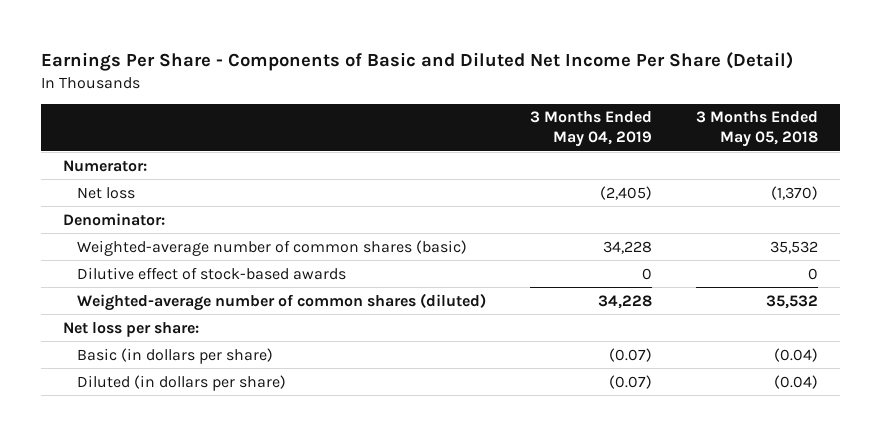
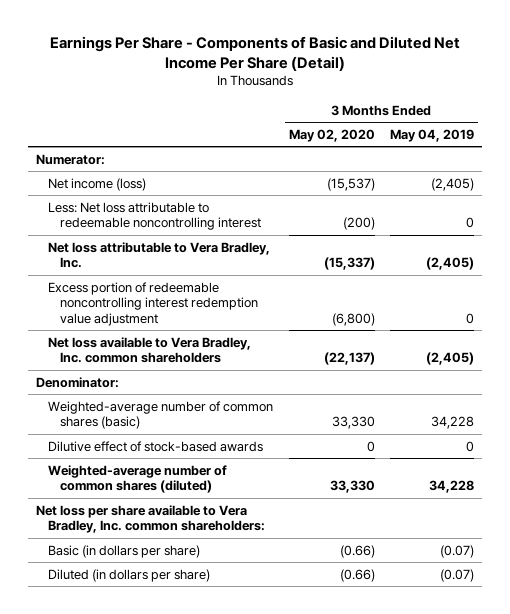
- | 3 Months Ended May 04, 2019 | 3 Months Ended May 05, 2018
+ | 3 Months Ended May 02, 2020 | 3 Months Ended May 04, 2019
- Net loss | (2,405) | (1,370)
+ Net income (loss) | (15,537) | (2,405)
+ Less: Net loss attributable to redeemable noncontrolling interest | (200) | 0
+ Net loss attributable to Vera Bradley, Inc. | (15,337) | (2,405)
+ Excess portion of redeemable noncontrolling interest redemption value adjustment | (6,800) | 0
+ Net loss available to Vera Bradley, Inc. common shareholders | (22,137) | (2,405)
- Net loss per share:
+ Net loss per share available to Vera Bradley, Inc. common shareholders:

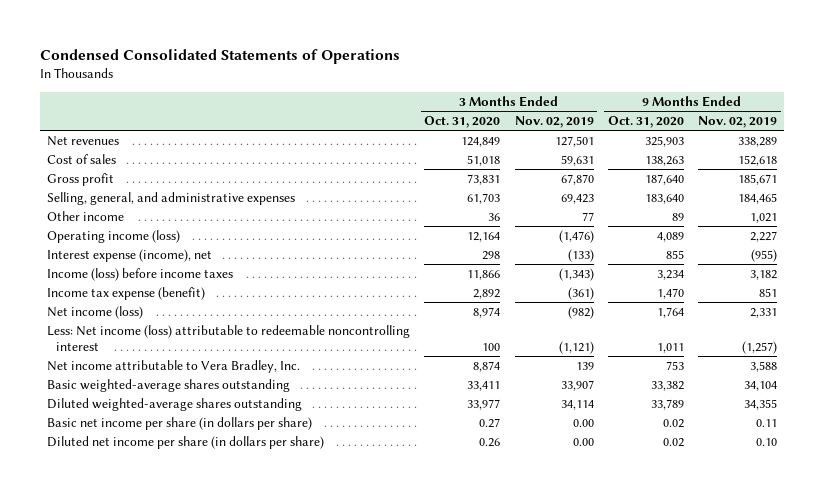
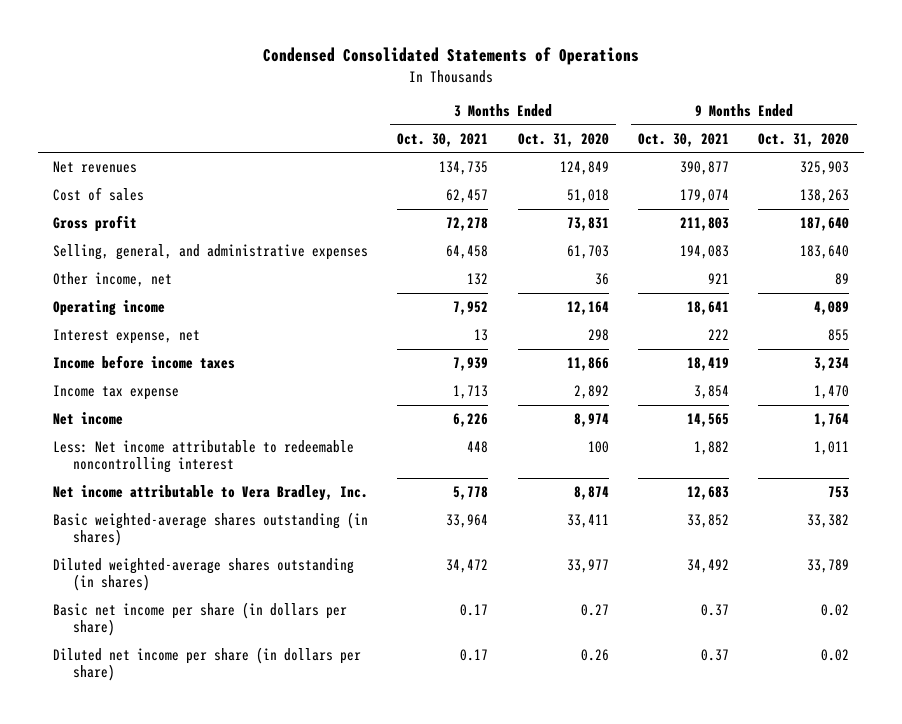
- | 3 Months Ended Oct. 31, 2020 | 3 Months Ended Nov. 02, 2019 | 9 Months Ended Oct. 31, 2020 | 9 Months Ended Nov. 02, 2019
+ | 3 Months Ended Oct. 30, 2021 | 3 Months Ended Oct. 31, 2020 | 9 Months Ended Oct. 30, 2021 | 9 Months Ended Oct. 31, 2020
- Other income | 36 | 77 | 89 | 1,021
- Operating income (loss) | 12,164 | (1,476) | 4,089 | 2,227
- Interest expense (income), net | 298 | (133) | 855 | (955)
- Income (loss) before income taxes | 11,866 | (1,343) | 3,234 | 3,182
- Income tax expense (benefit) | 2,892 | (361) | 1,470 | 851
- Net income (loss) | 8,974 | (982) | 1,764 | 2,331
- Less: Net income (loss) attributable to redeemable noncontrolling interest | 100 | (1,121) | 1,011 | (1,257)
+ Other income, net | 132 | 36 | 921 | 89
+ Operating income | 7,952 | 12,164 | 18,641 | 4,089
+ Interest expense, net | 13 | 298 | 222 | 855
+ Income before income taxes | 7,939 | 11,866 | 18,419 | 3,234
+ Income tax expense | 1,713 | 2,892 | 3,854 | 1,470
+ Net income | 6,226 | 8,974 | 14,565 | 1,764
+ Less: Net income attributable to redeemable noncontrolling interest | 448 | 100 | 1,882 | 1,011
- Basic weighted-average shares outstanding | 33,411 | 33,907 | 33,382 | 34,104
- Diluted weighted-average shares outstanding | 33,977 | 34,114 | 33,789 | 34,355
+ Basic weighted-average shares outstanding (in shares) | 33,964 | 33,411 | 33,852 | 33,382
+ Diluted weighted-average shares outstanding (in shares) | 34,472 | 33,977 | 34,492 | 33,789

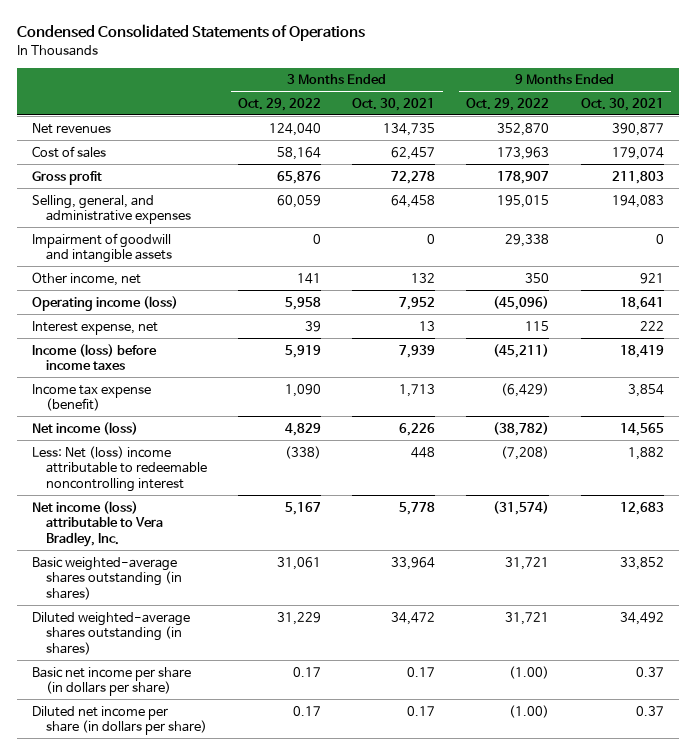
- | 3 Months Ended Oct. 30, 2021 | 3 Months Ended Oct. 31, 2020 | 9 Months Ended Oct. 30, 2021 | 9 Months Ended Oct. 31, 2020
+ | 3 Months Ended Oct. 29, 2022 | 3 Months Ended Oct. 30, 2021 | 9 Months Ended Oct. 29, 2022 | 9 Months Ended Oct. 30, 2021
+ Impairment of goodwill and intangible assets | 0 | 0 | 29,338 | 0
- Operating income | 7,952 | 12,164 | 18,641 | 4,089
+ Operating income (loss) | 5,958 | 7,952 | (45,096) | 18,641
- Income before income taxes | 7,939 | 11,866 | 18,419 | 3,234
- Income tax expense | 1,713 | 2,892 | 3,854 | 1,470
- Net income | 6,226 | 8,974 | 14,565 | 1,764
- Less: Net income attributable to redeemable noncontrolling interest | 448 | 100 | 1,882 | 1,011
- Net income attributable to Vera Bradley, Inc. | 5,778 | 8,874 | 12,683 | 753
+ Income (loss) before income taxes | 5,919 | 7,939 | (45,211) | 18,419
+ Income tax expense (benefit) | 1,090 | 1,713 | (6,429) | 3,854
+ Net income (loss) | 4,829 | 6,226 | (38,782) | 14,565
+ Less: Net (loss) income attributable to redeemable noncontrolling interest | (338) | 448 | (7,208) | 1,882
+ Net income (loss) attributable to Vera Bradley, Inc. | 5,167 | 5,778 | (31,574) | 12,683

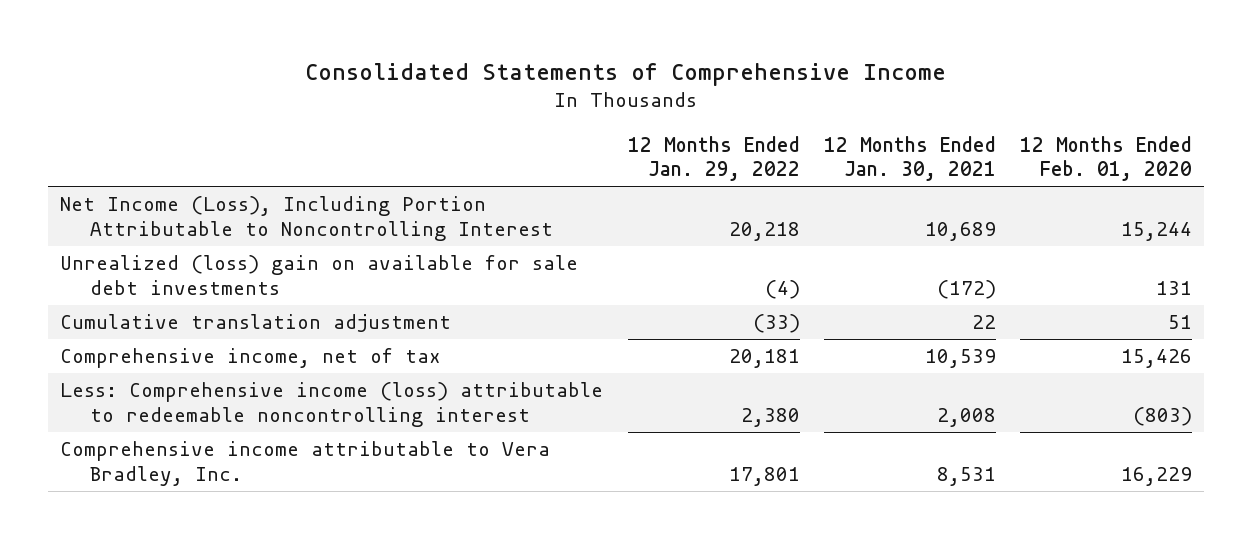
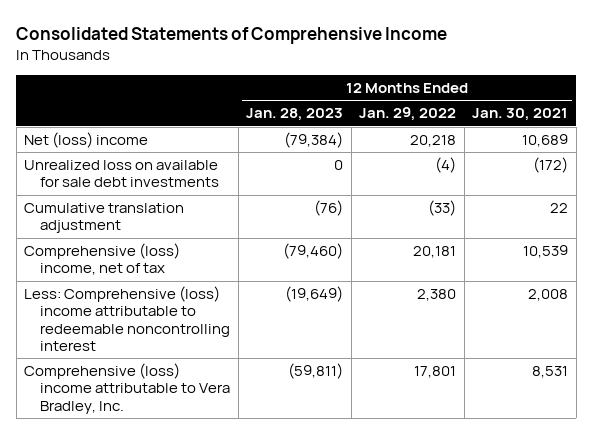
- | 12 Months Ended Jan. 29, 2022 | 12 Months Ended Jan. 30, 2021 | 12 Months Ended Feb. 01, 2020
+ | 12 Months Ended Jan. 28, 2023 | 12 Months Ended Jan. 29, 2022 | 12 Months Ended Jan. 30, 2021
- Net Income (Loss), Including Portion Attributable to Noncontrolling Interest | 20,218 | 10,689 | 15,244
- Unrealized (loss) gain on available for sale debt investments | (4) | (172) | 131
+ Net (loss) income | (79,384) | 20,218 | 10,689
+ Unrealized loss on available for sale debt investments | 0 | (4) | (172)
- Comprehensive income, net of tax | 20,181 | 10,539 | 15,426
- Less: Comprehensive income (loss) attributable to redeemable noncontrolling interest | 2,380 | 2,008 | (803)
- Comprehensive income attributable to Vera Bradley, Inc. | 17,801 | 8,531 | 16,229
+ Comprehensive (loss) income, net of tax | (79,460) | 20,181 | 10,539
+ Less: Comprehensive (loss) income attributable to redeemable noncontrolling interest | (19,649) | 2,380 | 2,008
+ Comprehensive (loss) income attributable to Vera Bradley, Inc. | (59,811) | 17,801 | 8,531

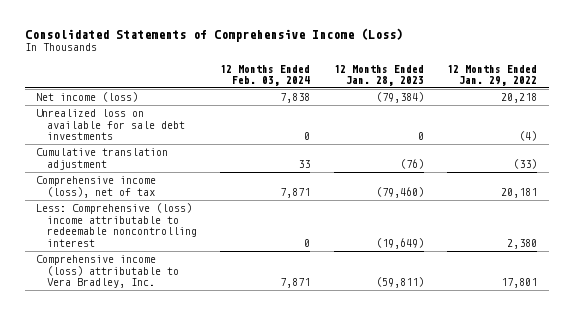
- Consolidated Statements of Comprehensive Income
+ Consolidated Statements of Comprehensive Income (Loss)
- | 12 Months Ended Jan. 28, 2023 | 12 Months Ended Jan. 29, 2022 | 12 Months Ended Jan. 30, 2021
+ | 12 Months Ended Feb. 03, 2024 | 12 Months Ended Jan. 28, 2023 | 12 Months Ended Jan. 29, 2022
- Net (loss) income | (79,384) | 20,218 | 10,689
+ Net income (loss) | 7,838 | (79,384) | 20,218
- Comprehensive (loss) income, net of tax | (79,460) | 20,181 | 10,539
+ Comprehensive income (loss), net of tax | 7,871 | (79,460) | 20,181
- Comprehensive (loss) income attributable to Vera Bradley, Inc. | (59,811) | 17,801 | 8,531
+ Comprehensive income (loss) attributable to Vera Bradley, Inc. | 7,871 | (59,811) | 17,801

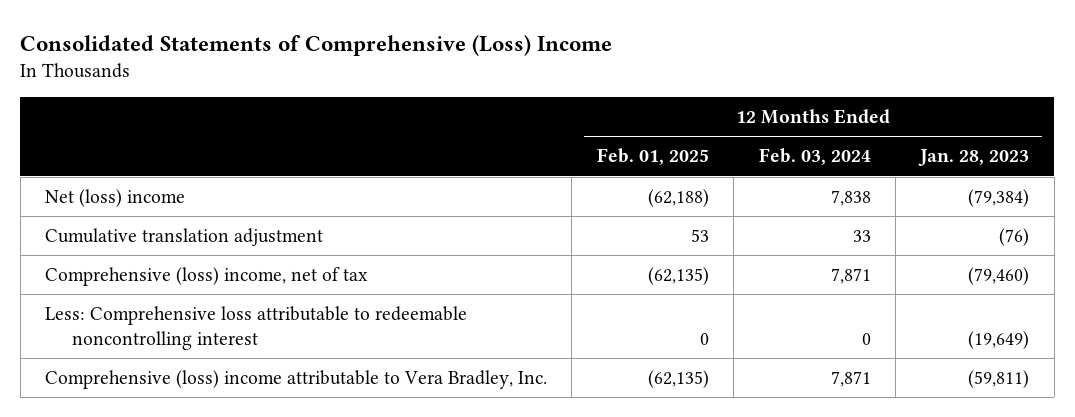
- Consolidated Statements of Comprehensive Income (Loss)
+ Consolidated Statements of Comprehensive (Loss) Income
- | 12 Months Ended Feb. 03, 2024 | 12 Months Ended Jan. 28, 2023 | 12 Months Ended Jan. 29, 2022
+ | 12 Months Ended Feb. 01, 2025 | 12 Months Ended Feb. 03, 2024 | 12 Months Ended Jan. 28, 2023
- Net income (loss) | 7,838 | (79,384) | 20,218
- Unrealized loss on available for sale debt investments | 0 | 0 | (4)
+ Net (loss) income | (62,188) | 7,838 | (79,384)
- Comprehensive income (loss), net of tax | 7,871 | (79,460) | 20,181
- Less: Comprehensive (loss) income attributable to redeemable noncontrolling interest | 0 | (19,649) | 2,380
- Comprehensive income (loss) attributable to Vera Bradley, Inc. | 7,871 | (59,811) | 17,801
+ Comprehensive (loss) income, net of tax | (62,135) | 7,871 | (79,460)
+ Less: Comprehensive loss attributable to redeemable noncontrolling interest | 0 | 0 | (19,649)
+ Comprehensive (loss) income attributable to Vera Bradley, Inc. | (62,135) | 7,871 | (59,811)

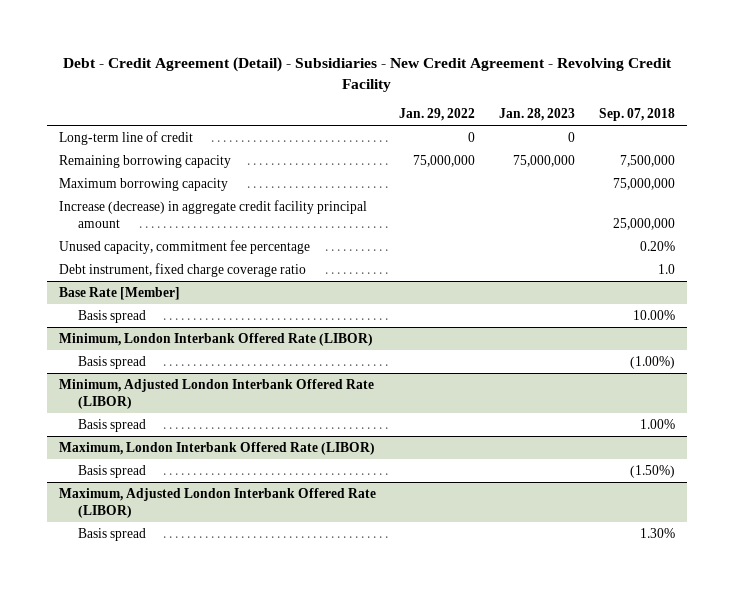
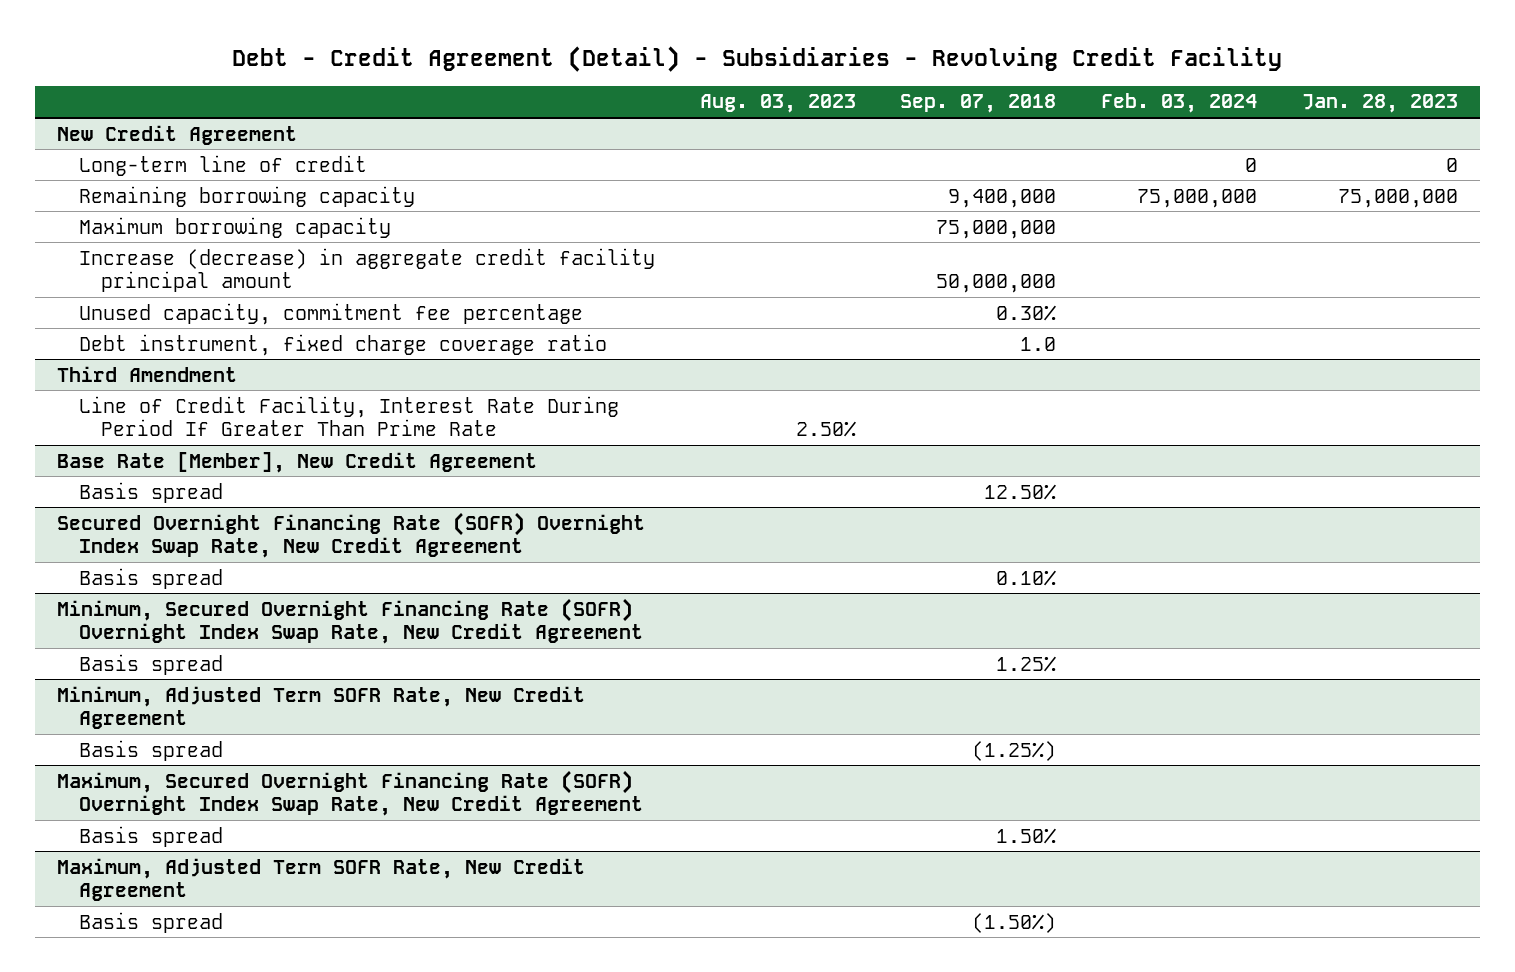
- Debt - Credit Agreement (Detail) - Subsidiaries - New Credit Agreement - Revolving Credit Facility
+ Debt - Credit Agreement (Detail) - Subsidiaries - Revolving Credit Facility
- | Jan. 29, 2022 | Jan. 28, 2023 | Sep. 07, 2018
+ | Aug. 03, 2023 | Sep. 07, 2018 | Feb. 03, 2024 | Jan. 28, 2023
+ New Credit Agreement
- Remaining borrowing capacity | 75,000,000 | 75,000,000 | 7,500,000
+ Remaining borrowing capacity | | 9,400,000 | 75,000,000 | 75,000,000
- Increase (decrease) in aggregate credit facility principal amount | | | 25,000,000
- Unused capacity, commitment fee percentage | | | 0.20%
+ Increase (decrease) in aggregate credit facility principal amount | | 50,000,000 | |
+ Unused capacity, commitment fee percentage | | 0.30% | |
- Base Rate [Member]
- Basis spread | | | 10.00%
- Minimum, London Interbank Offered Rate (LIBOR)
- Basis spread | | | (1.00%)
- Minimum, Adjusted London Interbank Offered Rate (LIBOR)
- Basis spread | | | 1.00%
- Maximum, London Interbank Offered Rate (LIBOR)
+ Third Amendment
+ Line of Credit Facility, Interest Rate During Period If Greater Than Prime Rate | 2.50% | | |
+ Base Rate [Member], New Credit Agreement
+ Basis spread | | 12.50% | |
+ Secured Overnight Financing Rate (SOFR) Overnight Index Swap Rate, New Credit Agreement
+ Basis spread | | 0.10% | |
+ Minimum, Secured Overnight Financing Rate (SOFR) Overnight Index Swap Rate, New Credit Agreement
+ Basis spread | | 1.25% | |
+ Minimum, Adjusted Term SOFR Rate, New Credit Agreement
+ Basis spread | | (1.25%) | |
+ Maximum, Secured Overnight Financing Rate (SOFR) Overnight Index Swap Rate, New Credit Agreement
+ Basis spread | | 1.50% | |
+ Maximum, Adjusted Term SOFR Rate, New Credit Agreement
- Maximum, Adjusted London Interbank Offered Rate (LIBOR)
- Basis spread | | | 1.30%

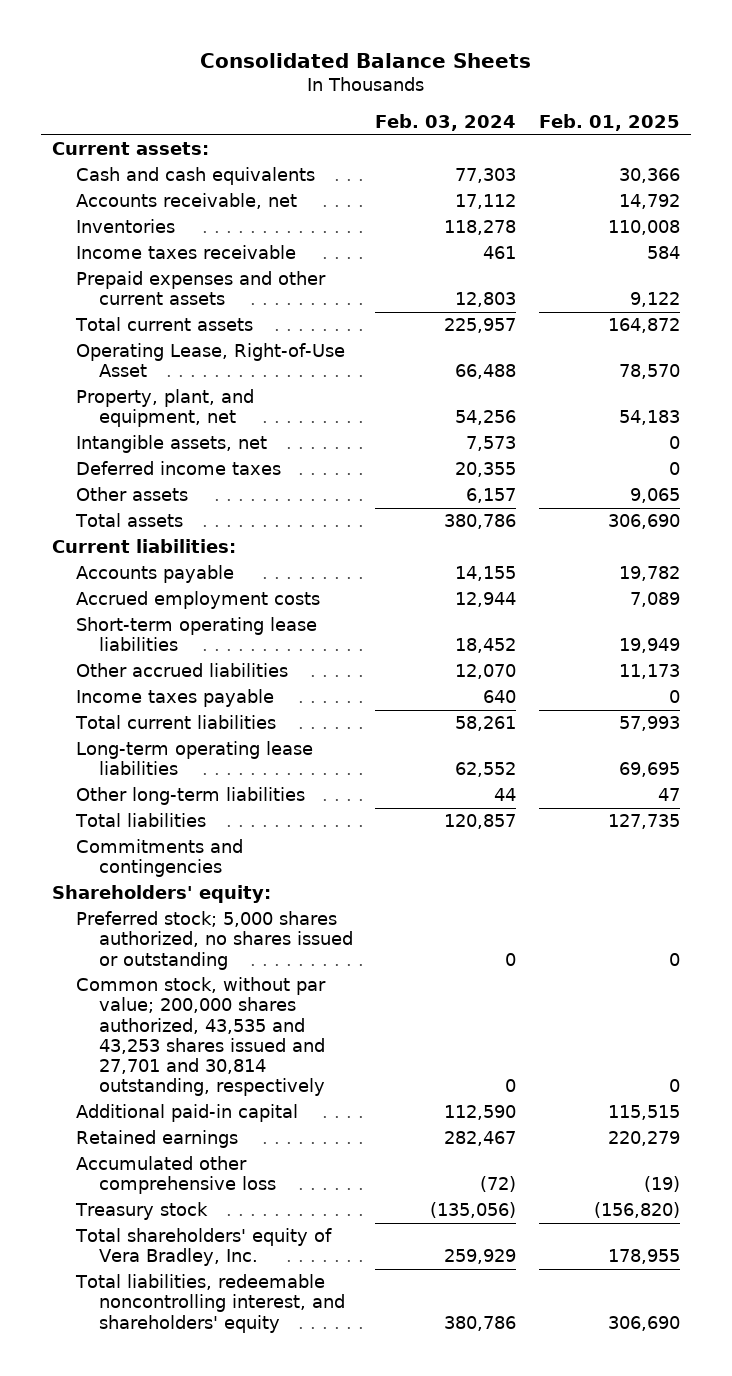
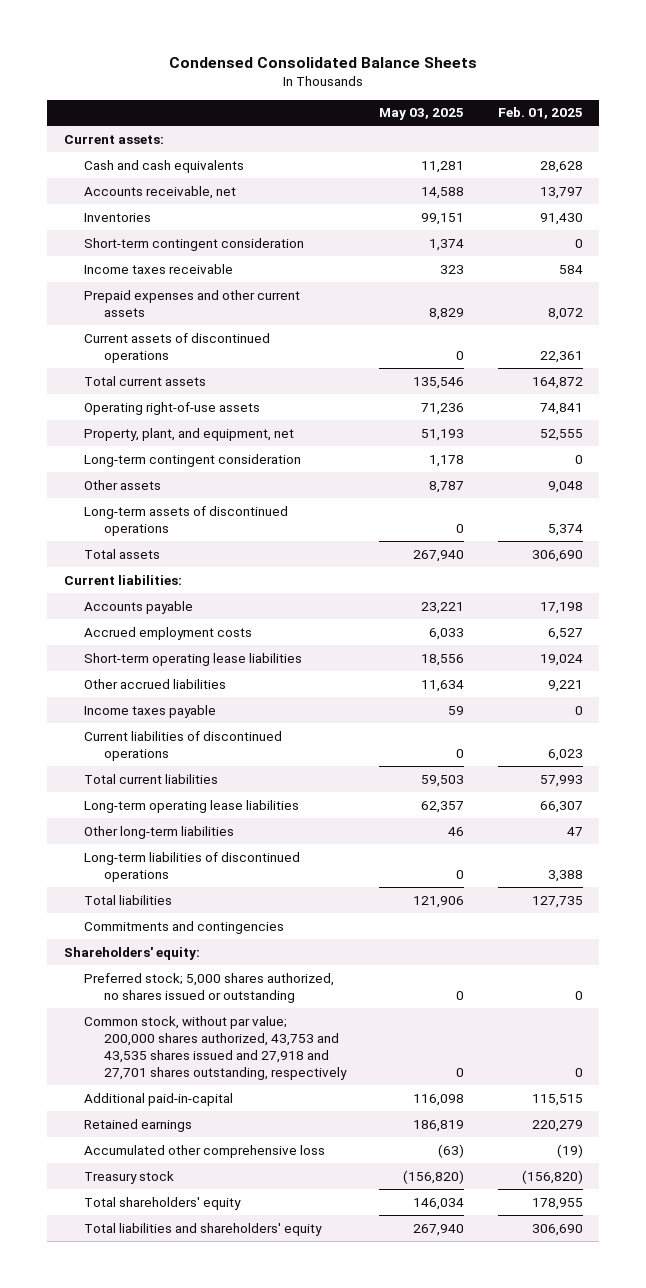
- Consolidated Balance Sheets
+ Condensed Consolidated Balance Sheets
- | Feb. 03, 2024 | Feb. 01, 2025
+ | May 03, 2025 | Feb. 01, 2025
- Cash and cash equivalents | 77,303 | 30,366
- Accounts receivable, net | 17,112 | 14,792
- Inventories | 118,278 | 110,008
+ Cash and cash equivalents | 11,281 | 28,628
+ Accounts receivable, net | 14,588 | 13,797
+ Inventories | 99,151 | 91,430
+ Short-term contingent consideration | 1,374 | 0
- Prepaid expenses and other current assets | 12,803 | 9,122
+ Prepaid expenses and other current assets | 8,829 | 8,072
+ Current assets of discontinued operations | 0 | 22,361
- Operating Lease, Right-of-Use Asset | 66,488 | 78,570
- Property, plant, and equipment, net | 54,256 | 54,183
- Intangible assets, net | 7,573 | 0
- Deferred income taxes | 20,355 | 0
- Other assets | 6,157 | 9,065
+ Operating right-of-use assets | 71,236 | 74,841
+ Property, plant, and equipment, net | 51,193 | 52,555
+ Long-term contingent consideration | 1,178 | 0
+ Other assets | 8,787 | 9,048
+ Long-term assets of discontinued operations | 0 | 5,374
- Accounts payable | 14,155 | 19,782
- Accrued employment costs | 12,944 | 7,089
- Short-term operating lease liabilities | 18,452 | 19,949
- Other accrued liabilities | 12,070 | 11,173
+ Accounts payable | 23,221 | 17,198
+ Accrued employment costs | 6,033 | 6,527
+ Short-term operating lease liabilities | 18,556 | 19,024
+ Other accrued liabilities | 11,634 | 9,221
+ Current liabilities of discontinued operations | 0 | 6,023
- Long-term operating lease liabilities | 62,552 | 69,695
+ Long-term operating lease liabilities | 62,357 | 66,307
+ Long-term liabilities of discontinued operations | 0 | 3,388
- Common stock, without par value; 200,000 shares authorized, 43,535 and 43,253 shares issued and 27,701 and 30,814 outstanding, respectively | 0 | 0
- Additional paid-in capital | 112,590 | 115,515
+ Common stock, without par value; 200,000 shares authorized, 43,753 and 43,535 shares issued and 27,918 and 27,701 shares outstanding, respectively | 0 | 0
+ Additional paid-in-capital | 116,098 | 115,515
- Total shareholders' equity of Vera Bradley, Inc. | 259,929 | 178,955
- Total liabilities, redeemable noncontrolling interest, and shareholders' equity | 380,786 | 306,690
+ Total shareholders' equity | 146,034 | 178,955
+ Total liabilities and shareholders' equity | 267,940 | 306,690

